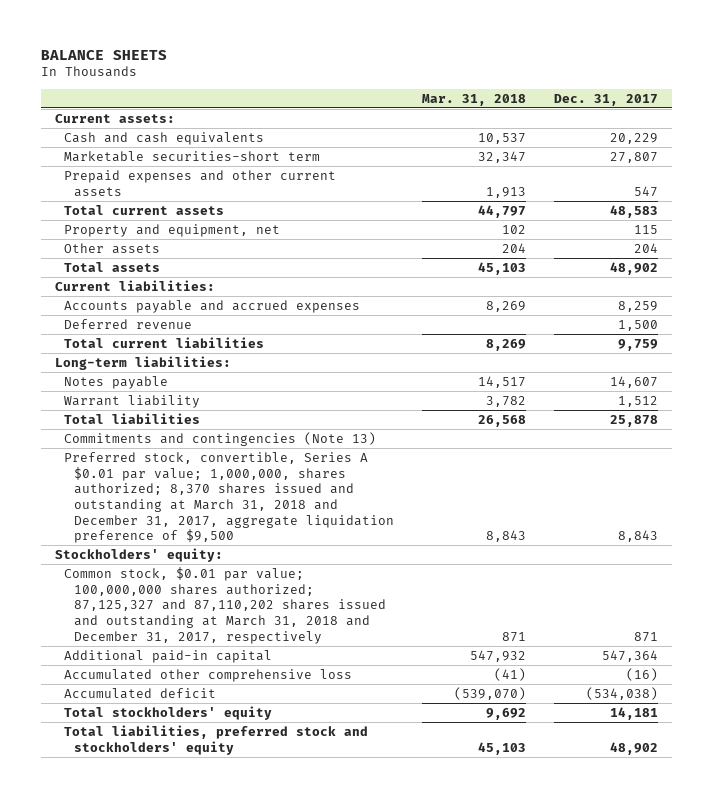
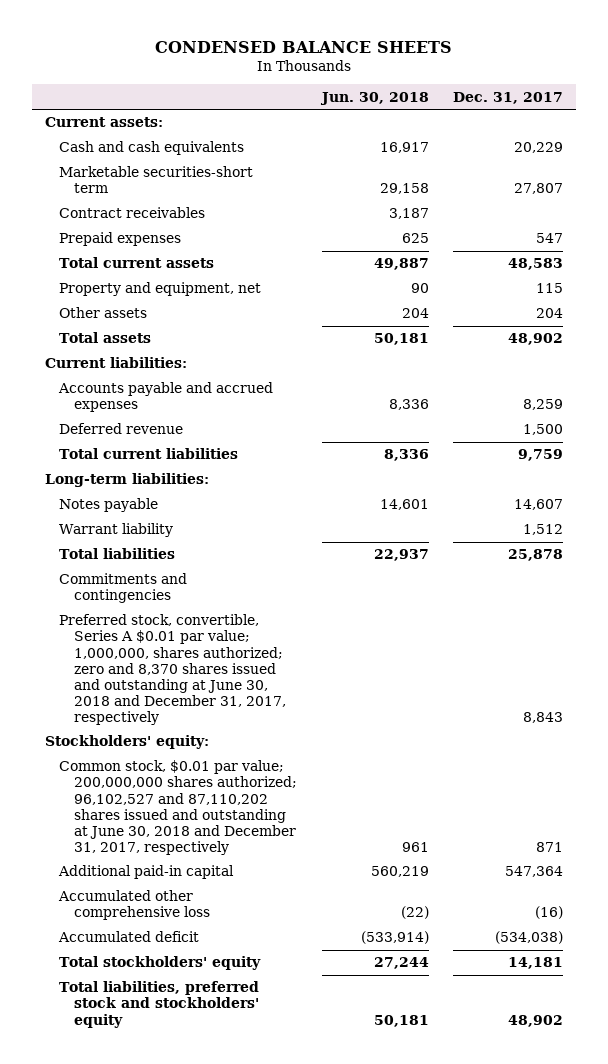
- BALANCE SHEETS
+ CONDENSED BALANCE SHEETS
- | Mar. 31, 2018 | Dec. 31, 2017
+ | Jun. 30, 2018 | Dec. 31, 2017
- Prepaid expenses and other current assets | 1,913 | 547
+ Contract receivables | 3,187 |
+ Prepaid expenses | 625 | 547
- Commitments and contingencies (Note 13)
- Preferred stock, convertible, Series A $0.01 par value; 1,000,000, shares authorized; 8,370 shares issued and outstanding at March 31, 2018 and December 31, 2017, aggregate liquidation preference of $9,500 | 8,843 | 8,843
+ Commitments and contingencies
+ Preferred stock, convertible, Series A $0.01 par value; 1,000,000, shares authorized; zero and 8,370 shares issued and outstanding at June 30, 2018 and December 31, 2017, respectively | | 8,843
- Common stock, $0.01 par value; 100,000,000 shares authorized; 87,125,327 and 87,110,202 shares issued and outstanding at March 31, 2018 and December 31, 2017, respectively | 871 | 871
+ Common stock, $0.01 par value; 200,000,000 shares authorized; 96,102,527 and 87,110,202 shares issued and outstanding at June 30, 2018 and December 31, 2017, respectively | 961 | 871

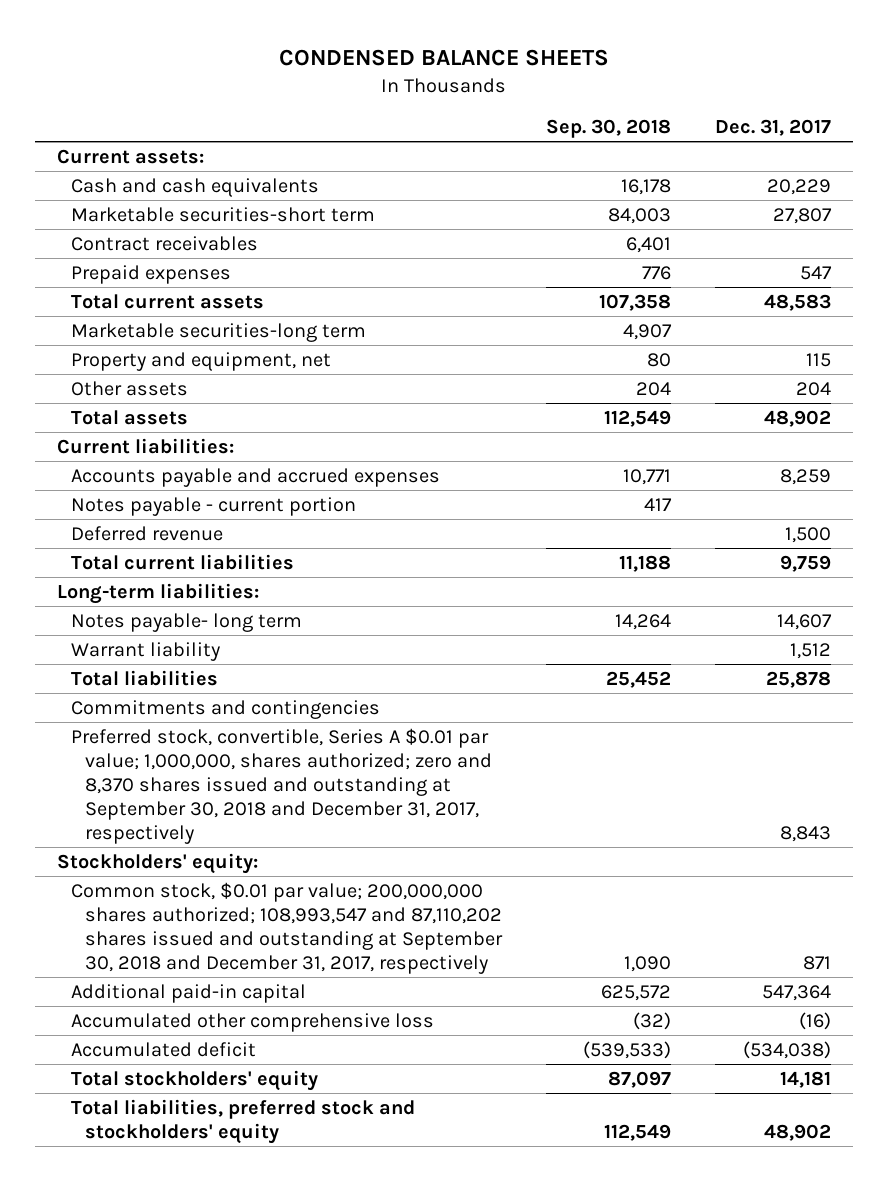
- | Jun. 30, 2018 | Dec. 31, 2017
+ | Sep. 30, 2018 | Dec. 31, 2017
+ Marketable securities-long term | 4,907 |
+ Notes payable - current portion | 417 |
- Notes payable | 14,601 | 14,607
+ Notes payable- long term | 14,264 | 14,607
- Preferred stock, convertible, Series A $0.01 par value; 1,000,000, shares authorized; zero and 8,370 shares issued and outstanding at June 30, 2018 and December 31, 2017, respectively | | 8,843
+ Preferred stock, convertible, Series A $0.01 par value; 1,000,000, shares authorized; zero and 8,370 shares issued and outstanding at September 30, 2018 and December 31, 2017, respectively | | 8,843
- Common stock, $0.01 par value; 200,000,000 shares authorized; 96,102,527 and 87,110,202 shares issued and outstanding at June 30, 2018 and December 31, 2017, respectively | 961 | 871
+ Common stock, $0.01 par value; 200,000,000 shares authorized; 108,993,547 and 87,110,202 shares issued and outstanding at September 30, 2018 and December 31, 2017, respectively | 1,090 | 871

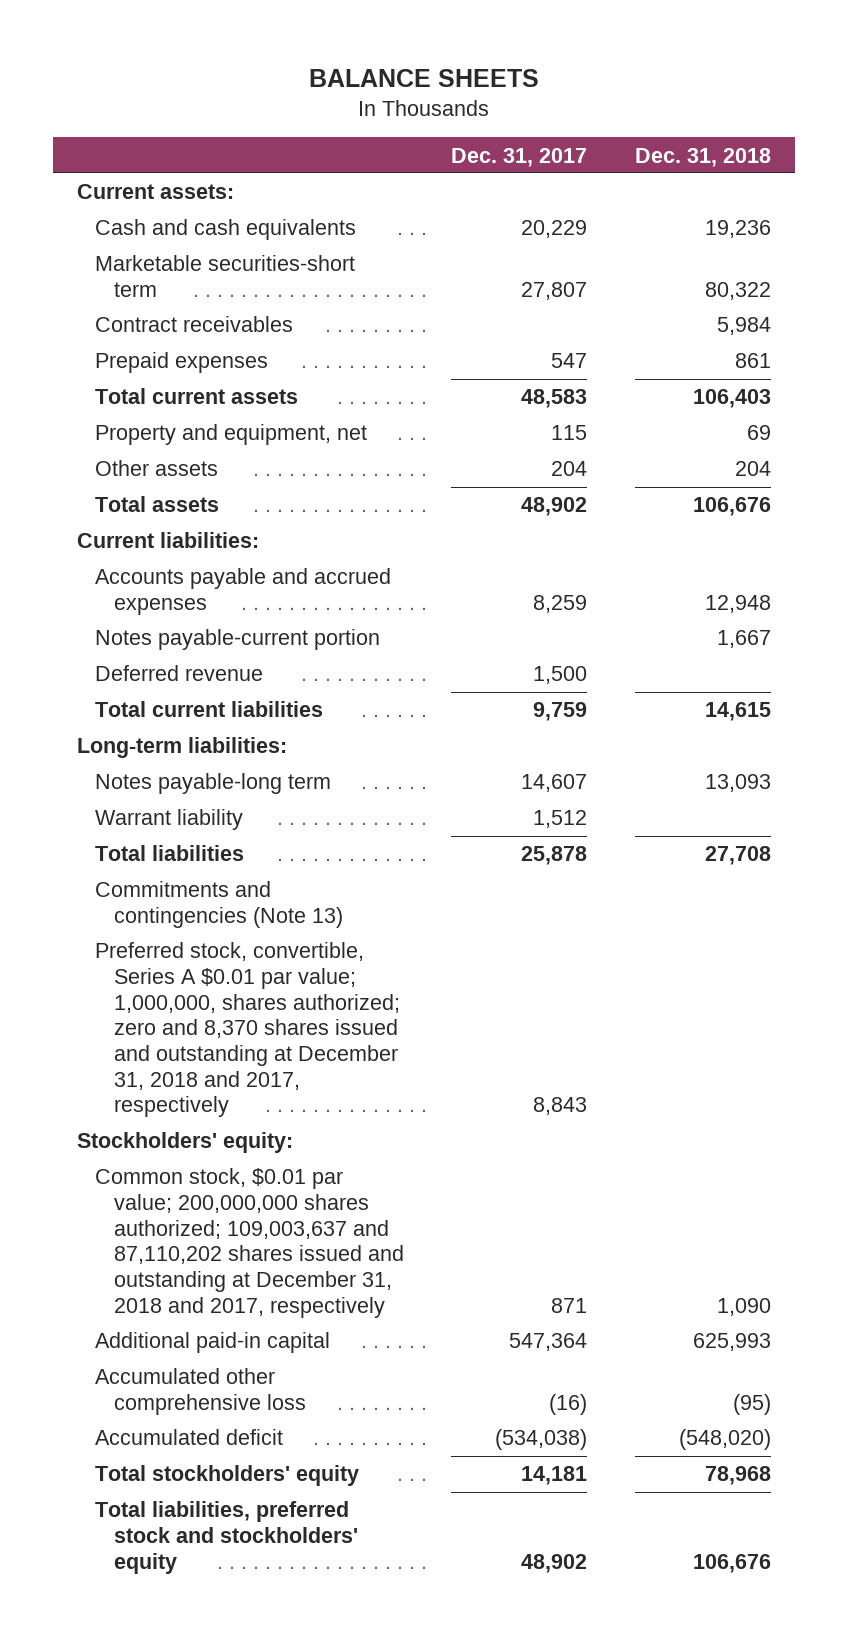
- CONDENSED BALANCE SHEETS
+ BALANCE SHEETS
- | Sep. 30, 2018 | Dec. 31, 2017
+ | Dec. 31, 2017 | Dec. 31, 2018
- Marketable securities-long term | 4,907 |
- Notes payable - current portion | 417 |
+ Notes payable-current portion | | 1,667
- Notes payable- long term | 14,264 | 14,607
+ Notes payable-long term | 14,607 | 13,093
- Commitments and contingencies
- Preferred stock, convertible, Series A $0.01 par value; 1,000,000, shares authorized; zero and 8,370 shares issued and outstanding at September 30, 2018 and December 31, 2017, respectively | | 8,843
+ Commitments and contingencies (Note 13)
+ Preferred stock, convertible, Series A $0.01 par value; 1,000,000, shares authorized; zero and 8,370 shares issued and outstanding at December 31, 2018 and 2017, respectively | 8,843 |
- Common stock, $0.01 par value; 200,000,000 shares authorized; 108,993,547 and 87,110,202 shares issued and outstanding at September 30, 2018 and December 31, 2017, respectively | 1,090 | 871
+ Common stock, $0.01 par value; 200,000,000 shares authorized; 109,003,637 and 87,110,202 shares issued and outstanding at December 31, 2018 and 2017, respectively | 871 | 1,090

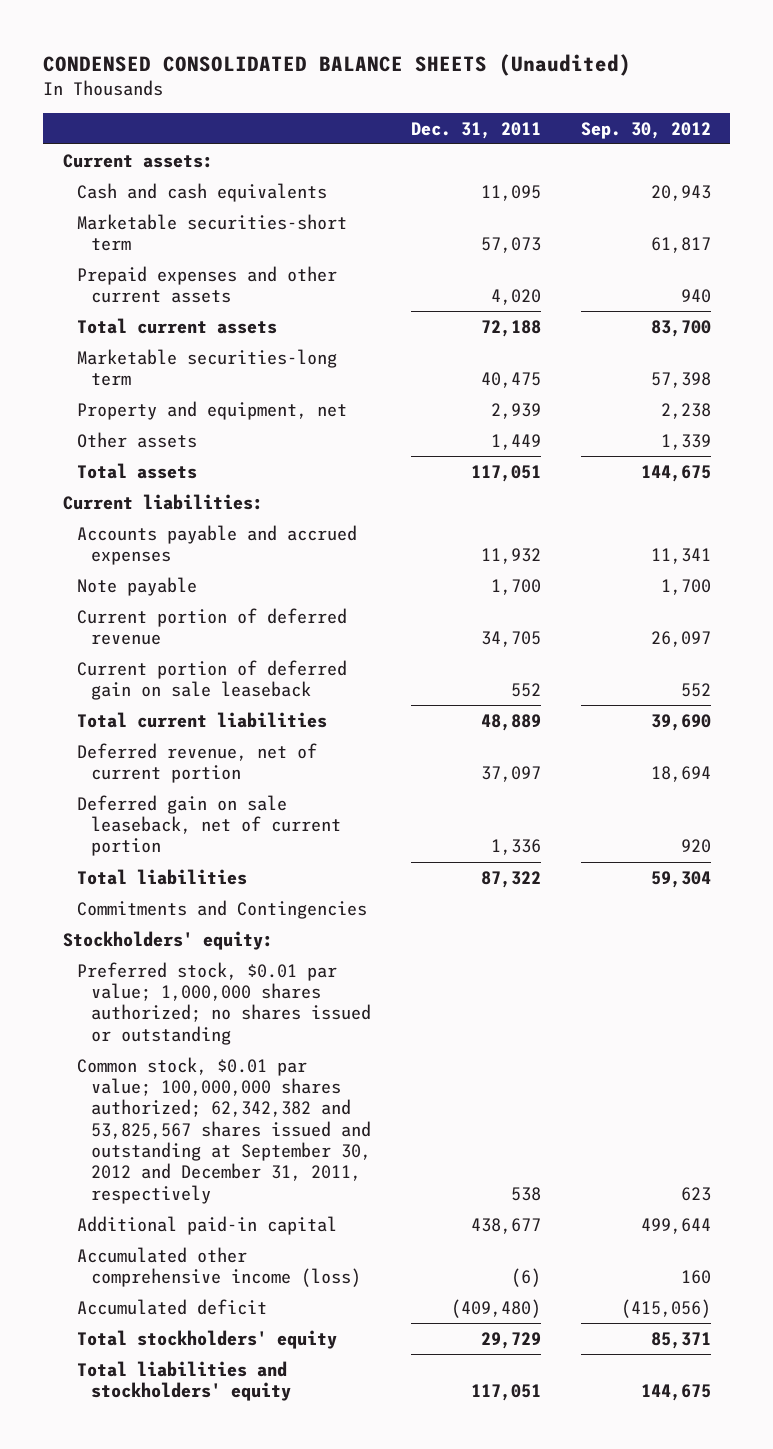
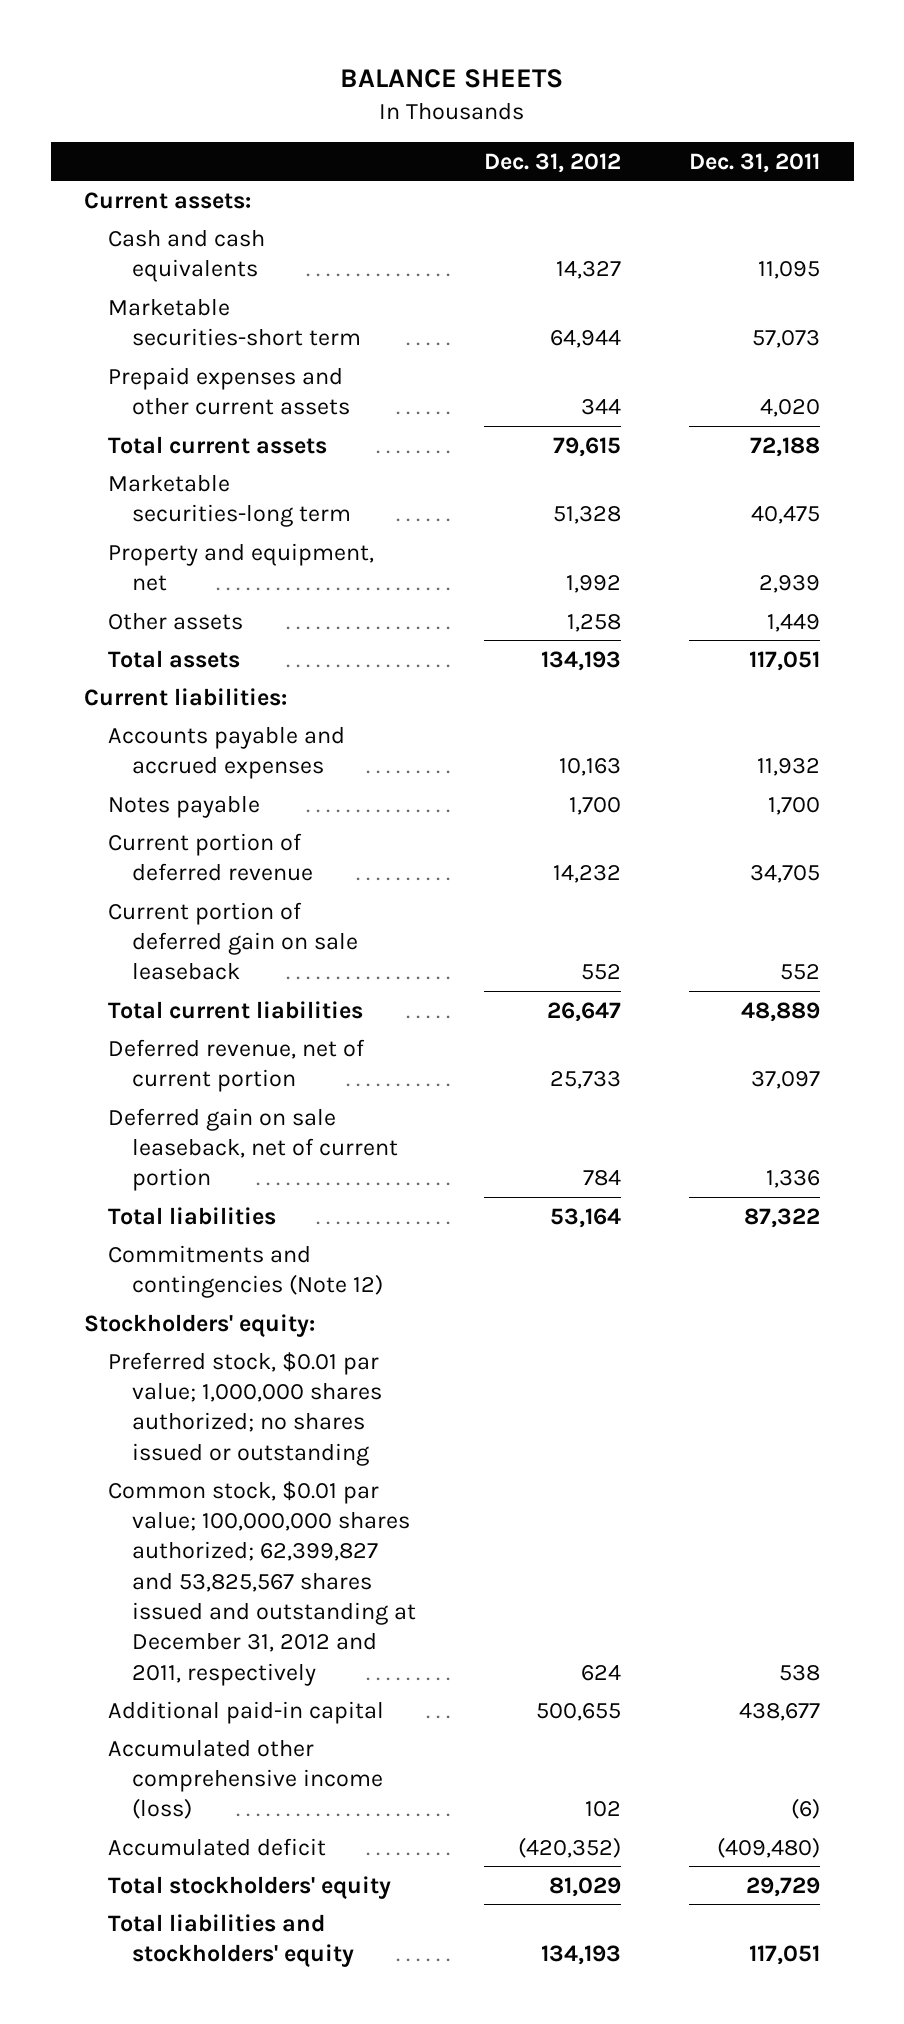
- CONDENSED CONSOLIDATED BALANCE SHEETS (Unaudited)
+ BALANCE SHEETS
- | Dec. 31, 2011 | Sep. 30, 2012
+ | Dec. 31, 2012 | Dec. 31, 2011
- Note payable | 1,700 | 1,700
+ Notes payable | 1,700 | 1,700
- Commitments and Contingencies
+ Commitments and contingencies (Note 12)
- Common stock, $0.01 par value; 100,000,000 shares authorized; 62,342,382 and 53,825,567 shares issued and outstanding at September 30, 2012 and December 31, 2011, respectively | 538 | 623
+ Common stock, $0.01 par value; 100,000,000 shares authorized; 62,399,827 and 53,825,567 shares issued and outstanding at December 31, 2012 and 2011, respectively | 624 | 538

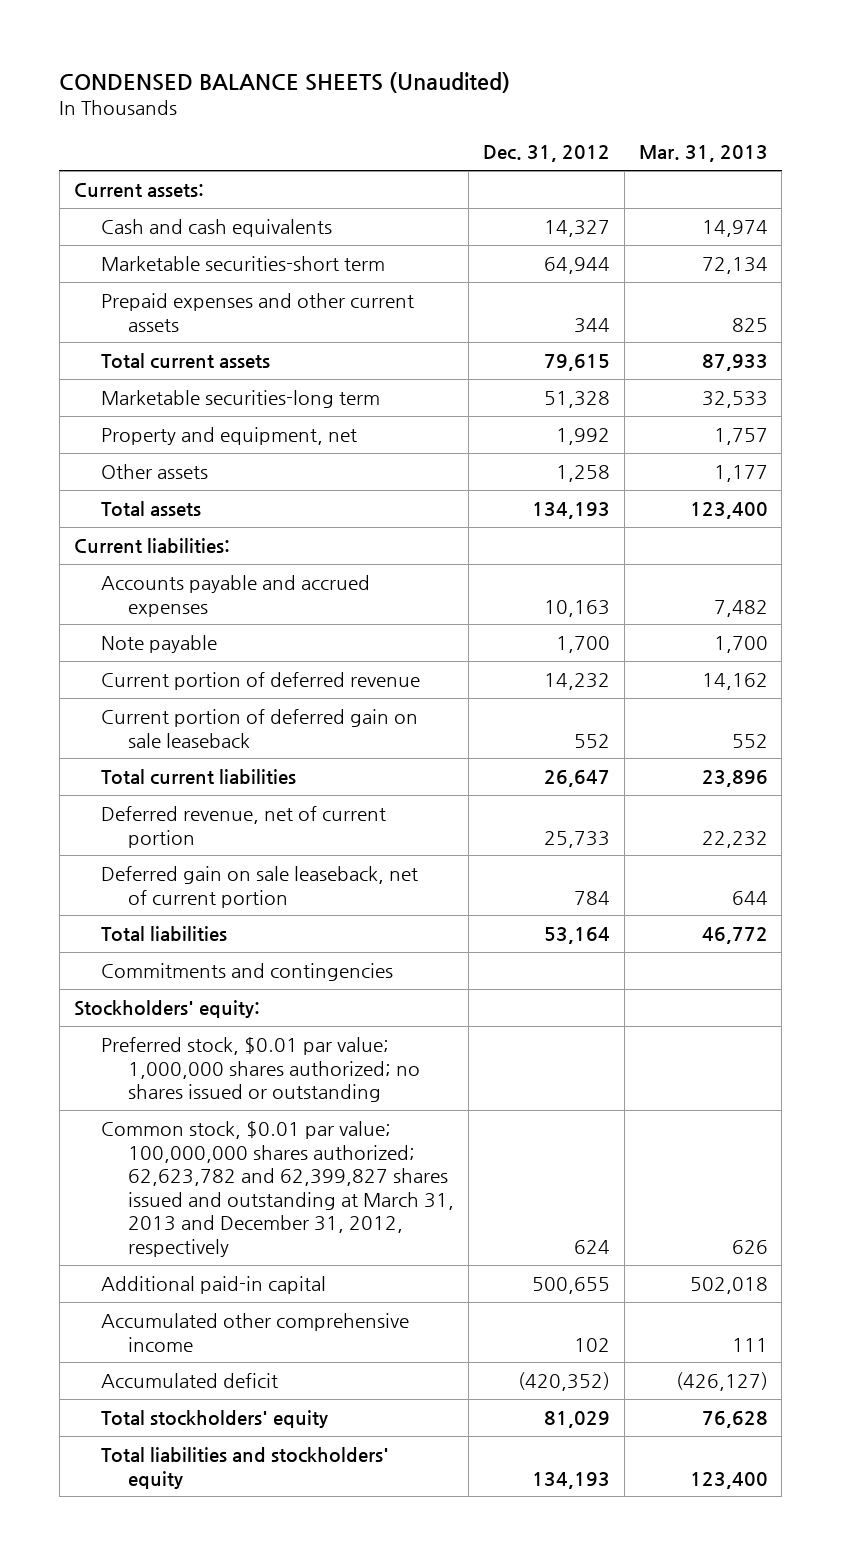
- BALANCE SHEETS
+ CONDENSED BALANCE SHEETS (Unaudited)
- | Dec. 31, 2012 | Dec. 31, 2011
+ | Dec. 31, 2012 | Mar. 31, 2013
- Notes payable | 1,700 | 1,700
+ Note payable | 1,700 | 1,700
- Commitments and contingencies (Note 12)
+ Commitments and contingencies
- Common stock, $0.01 par value; 100,000,000 shares authorized; 62,399,827 and 53,825,567 shares issued and outstanding at December 31, 2012 and 2011, respectively | 624 | 538
+ Common stock, $0.01 par value; 100,000,000 shares authorized; 62,623,782 and 62,399,827 shares issued and outstanding at March 31, 2013 and December 31, 2012, respectively | 624 | 626
- Accumulated other comprehensive income (loss) | 102 | (6)
+ Accumulated other comprehensive income | 102 | 111

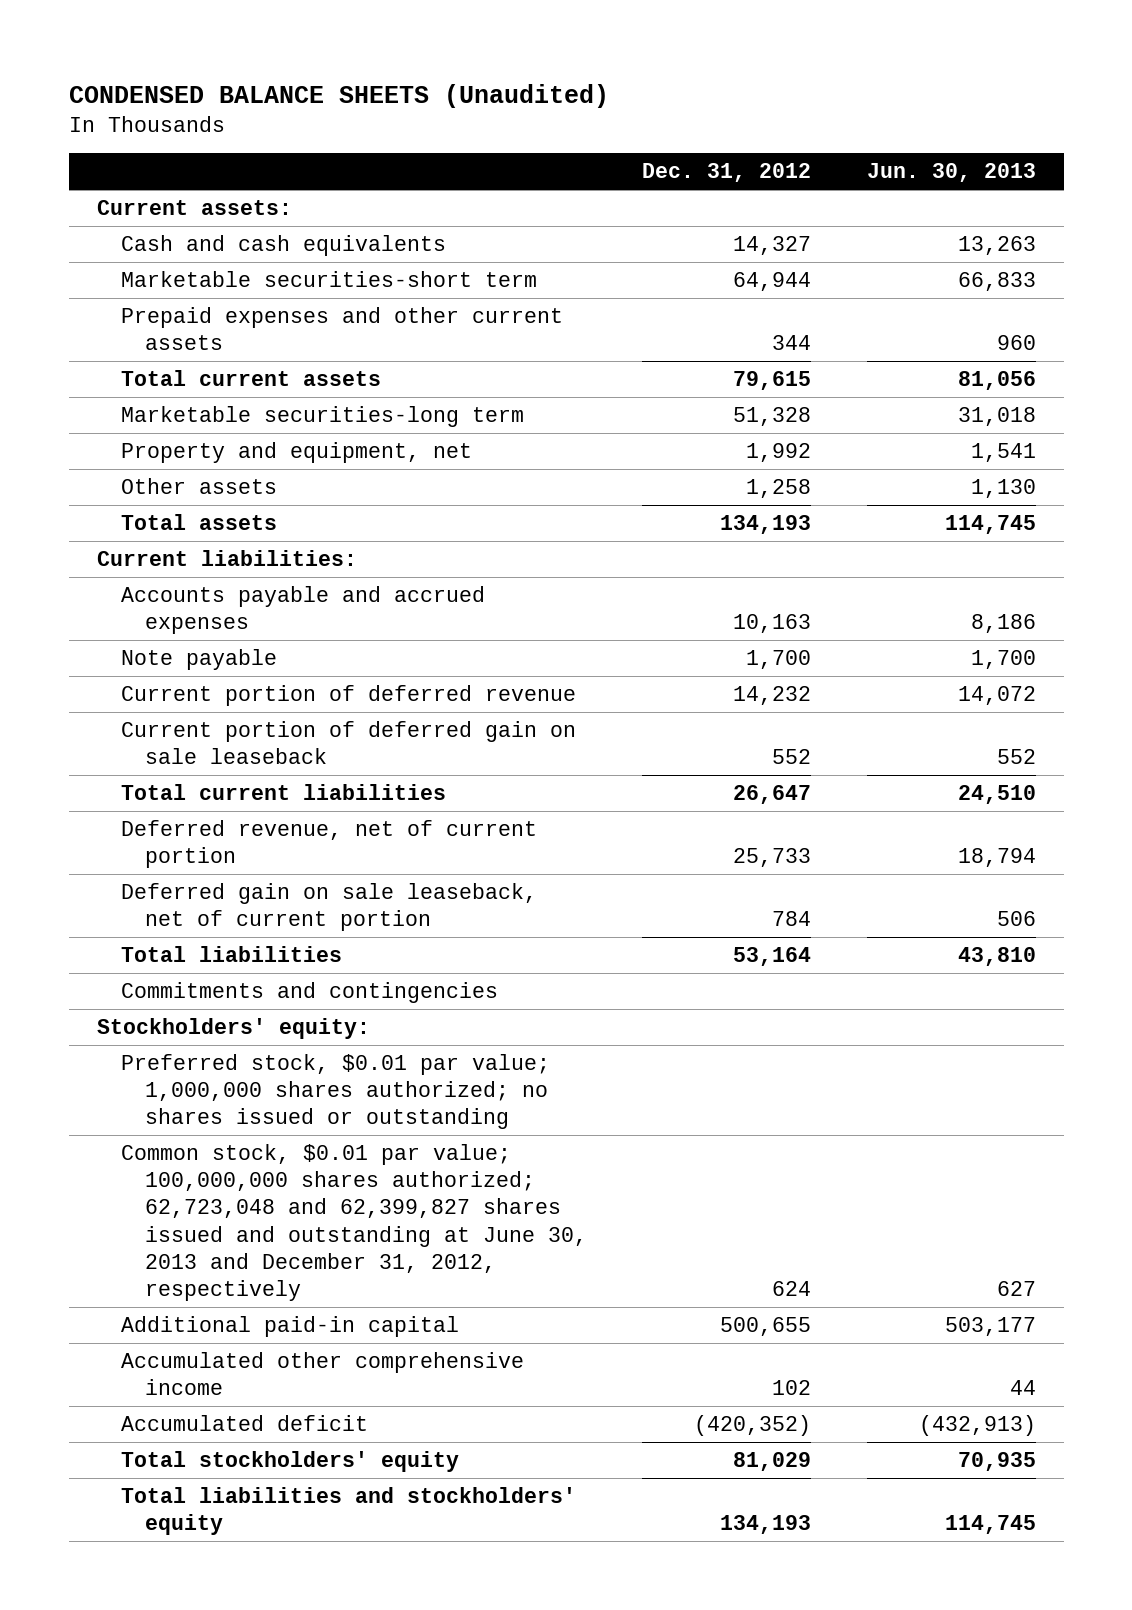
- | Dec. 31, 2012 | Mar. 31, 2013
+ | Dec. 31, 2012 | Jun. 30, 2013
- Common stock, $0.01 par value; 100,000,000 shares authorized; 62,623,782 and 62,399,827 shares issued and outstanding at March 31, 2013 and December 31, 2012, respectively | 624 | 626
+ Common stock, $0.01 par value; 100,000,000 shares authorized; 62,723,048 and 62,399,827 shares issued and outstanding at June 30, 2013 and December 31, 2012, respectively | 624 | 627

